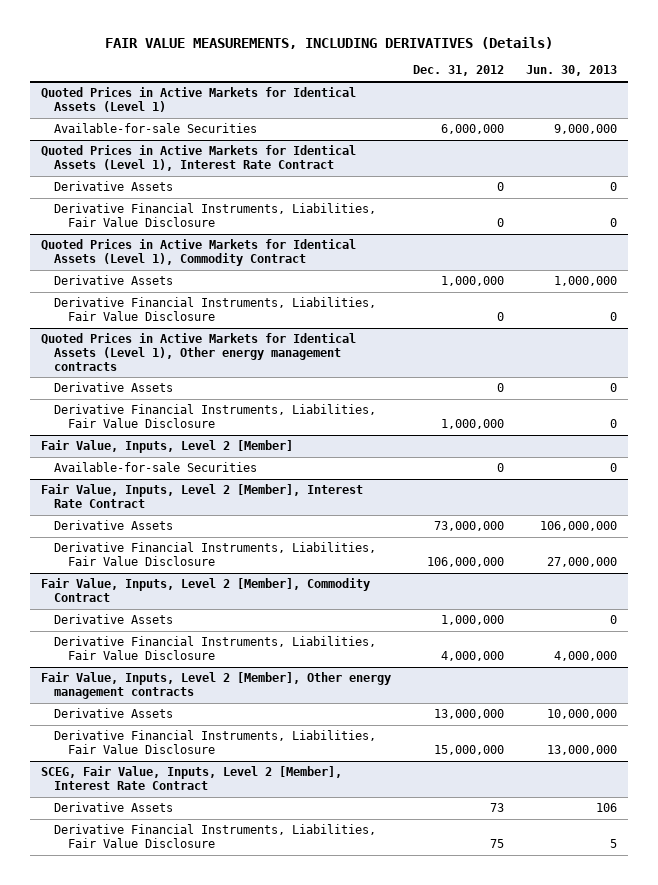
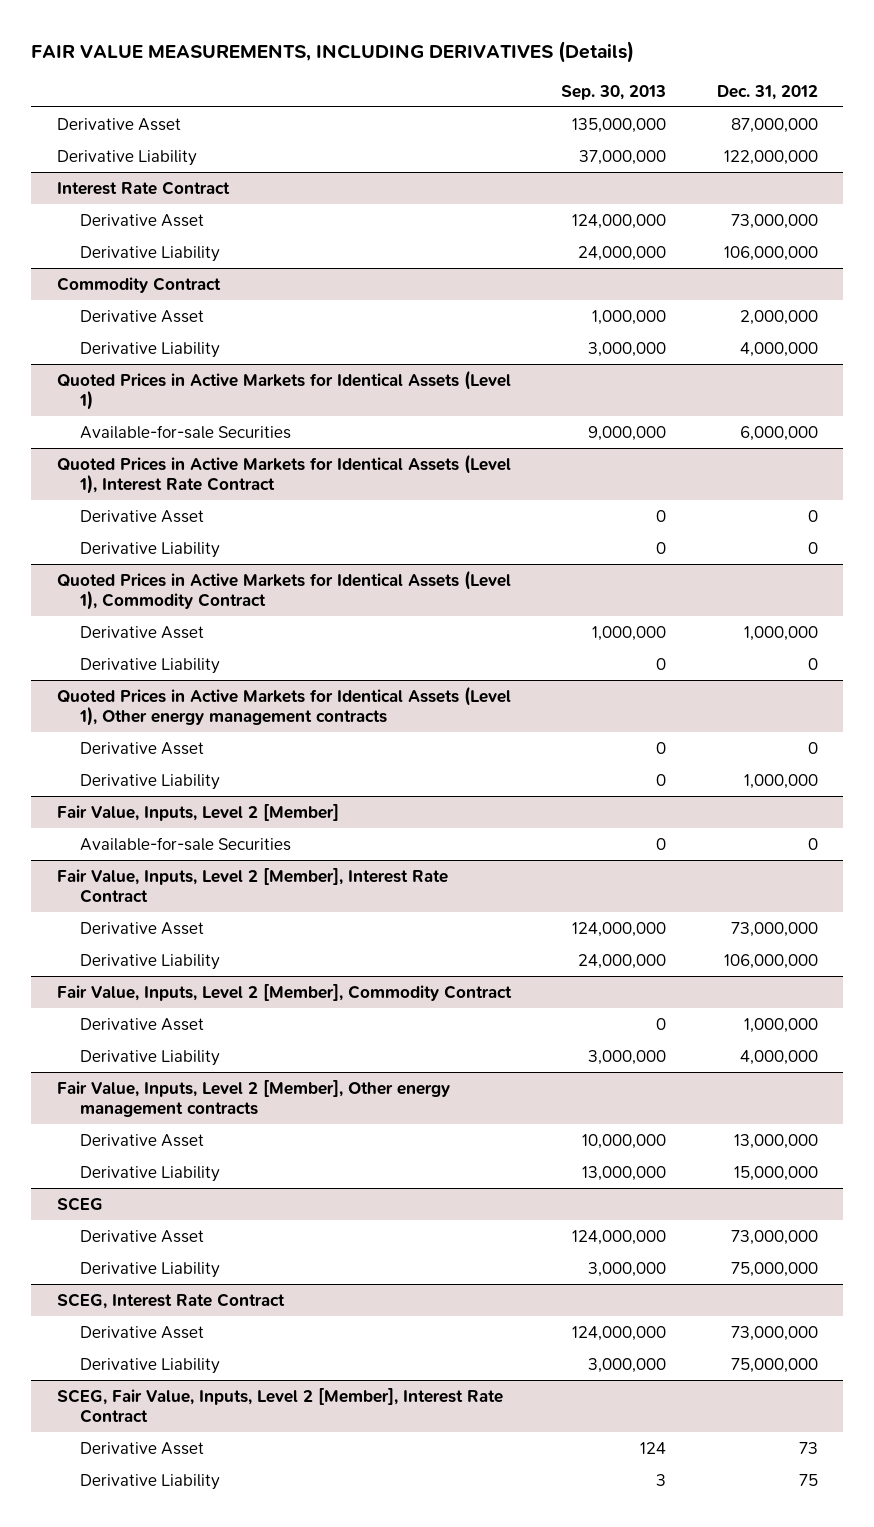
- | Dec. 31, 2012 | Jun. 30, 2013
+ | Sep. 30, 2013 | Dec. 31, 2012
+ Derivative Asset | 135,000,000 | 87,000,000
+ Derivative Liability | 37,000,000 | 122,000,000
+ Interest Rate Contract
+ Derivative Asset | 124,000,000 | 73,000,000
+ Derivative Liability | 24,000,000 | 106,000,000
+ Commodity Contract
+ Derivative Asset | 1,000,000 | 2,000,000
+ Derivative Liability | 3,000,000 | 4,000,000
@ Quoted Prices in Active Markets for Identical Assets (Level 1), Interest Rate Contract
- Derivative Assets | 0 | 0
- Derivative Financial Instruments, Liabilities, Fair Value Disclosure | 0 | 0
+ Derivative Asset | 0 | 0
+ Derivative Liability | 0 | 0
@ Quoted Prices in Active Markets for Identical Assets (Level 1), Commodity Contract
- Derivative Assets | 1,000,000 | 1,000,000
- Derivative Financial Instruments, Liabilities, Fair Value Disclosure | 0 | 0
+ Derivative Asset | 1,000,000 | 1,000,000
+ Derivative Liability | 0 | 0
@ Quoted Prices in Active Markets for Identical Assets (Level 1), Other energy management contracts
- Derivative Assets | 0 | 0
- Derivative Financial Instruments, Liabilities, Fair Value Disclosure | 1,000,000 | 0
+ Derivative Asset | 0 | 0
+ Derivative Liability | 0 | 1,000,000
@ Fair Value, Inputs, Level 2 [Member], Interest Rate Contract
- Derivative Assets | 73,000,000 | 106,000,000
- Derivative Financial Instruments, Liabilities, Fair Value Disclosure | 106,000,000 | 27,000,000
+ Derivative Asset | 124,000,000 | 73,000,000
+ Derivative Liability | 24,000,000 | 106,000,000
@ Fair Value, Inputs, Level 2 [Member], Commodity Contract
- Derivative Assets | 1,000,000 | 0
- Derivative Financial Instruments, Liabilities, Fair Value Disclosure | 4,000,000 | 4,000,000
+ Derivative Asset | 0 | 1,000,000
+ Derivative Liability | 3,000,000 | 4,000,000
@ Fair Value, Inputs, Level 2 [Member], Other energy management contracts
- Derivative Assets | 13,000,000 | 10,000,000
- Derivative Financial Instruments, Liabilities, Fair Value Disclosure | 15,000,000 | 13,000,000
+ Derivative Asset | 10,000,000 | 13,000,000
+ Derivative Liability | 13,000,000 | 15,000,000
+ SCEG
+ Derivative Asset | 124,000,000 | 73,000,000
+ Derivative Liability | 3,000,000 | 75,000,000
+ SCEG, Interest Rate Contract
+ Derivative Asset | 124,000,000 | 73,000,000
+ Derivative Liability | 3,000,000 | 75,000,000
@ SCEG, Fair Value, Inputs, Level 2 [Member], Interest Rate Contract
- Derivative Assets | 73 | 106
- Derivative Financial Instruments, Liabilities, Fair Value Disclosure | 75 | 5
+ Derivative Asset | 124 | 73
+ Derivative Liability | 3 | 75

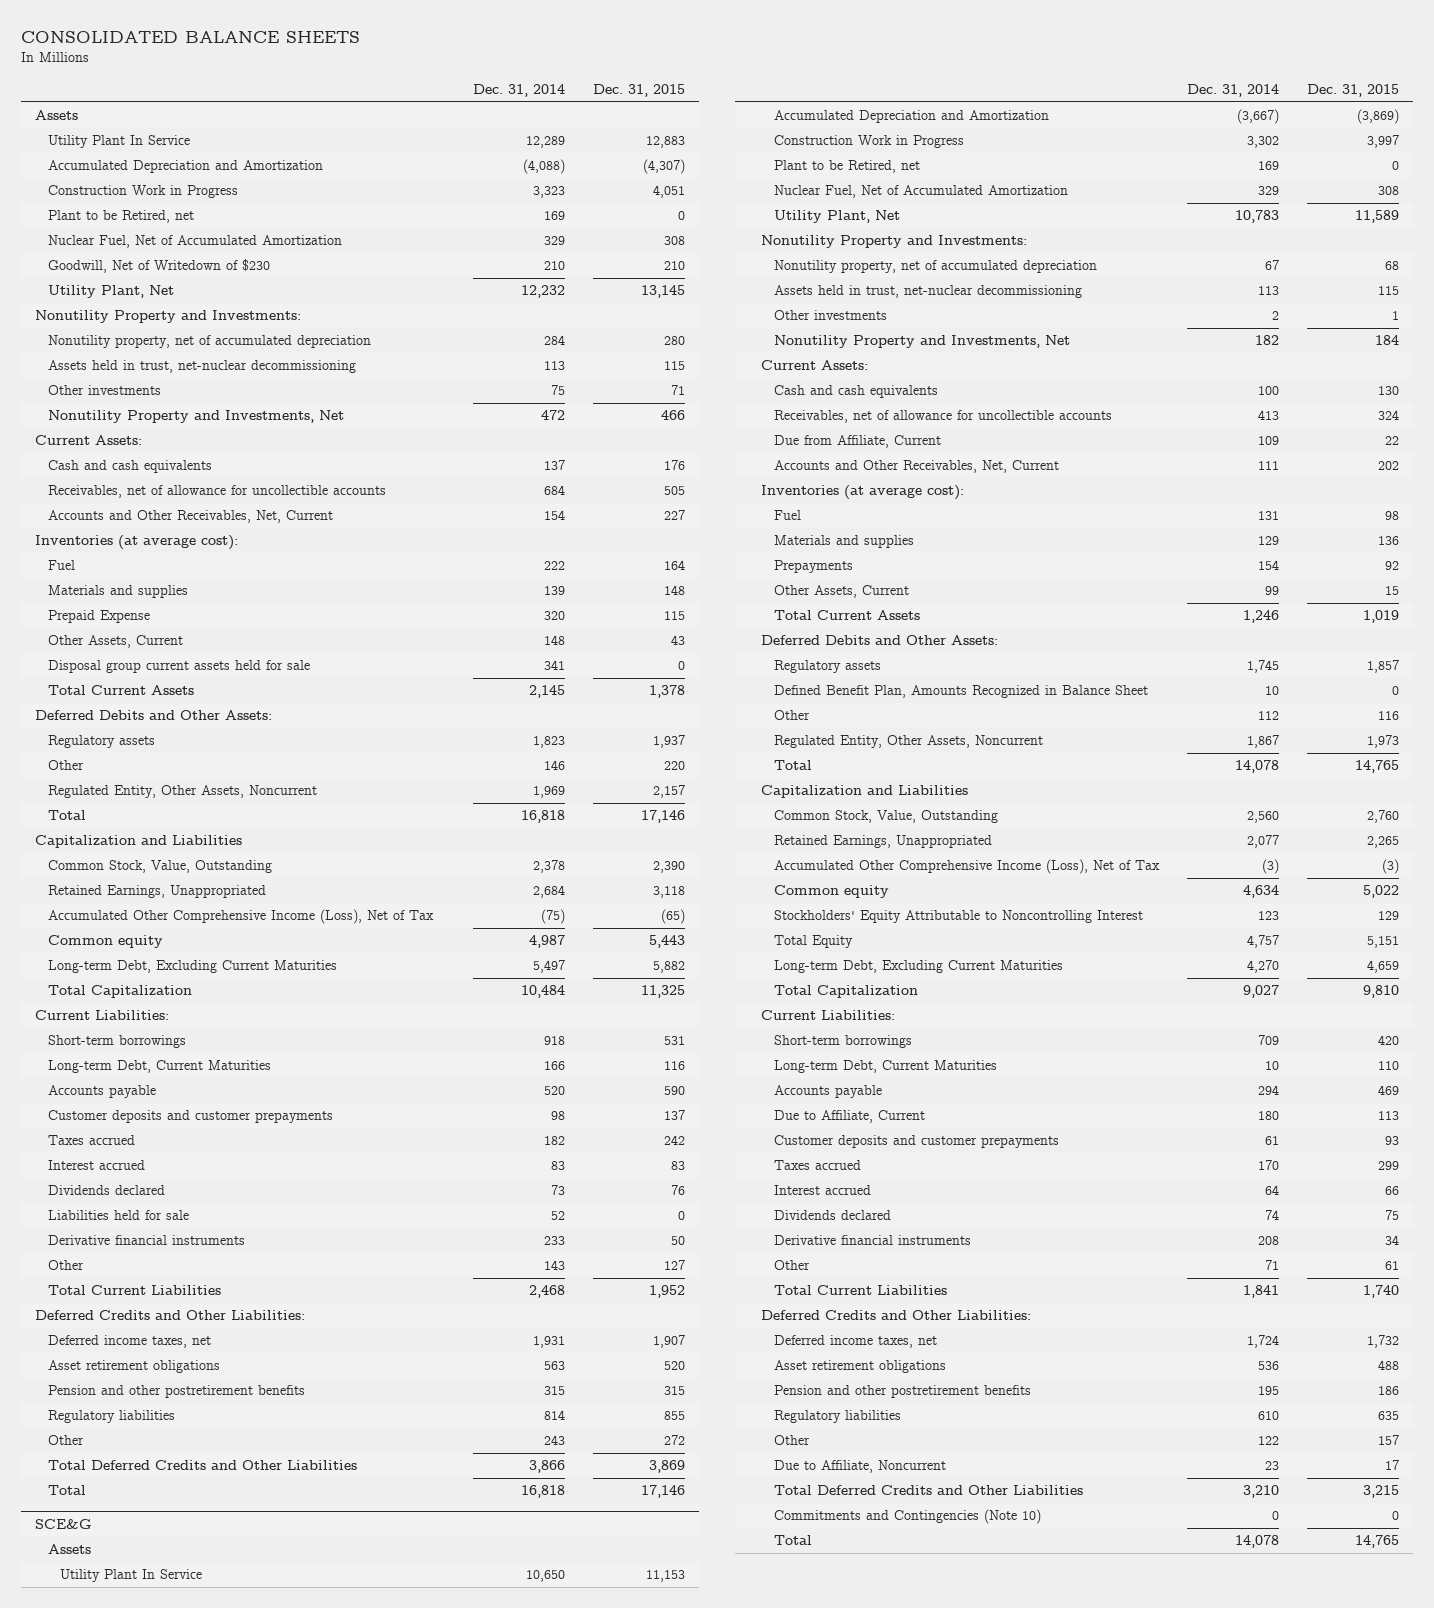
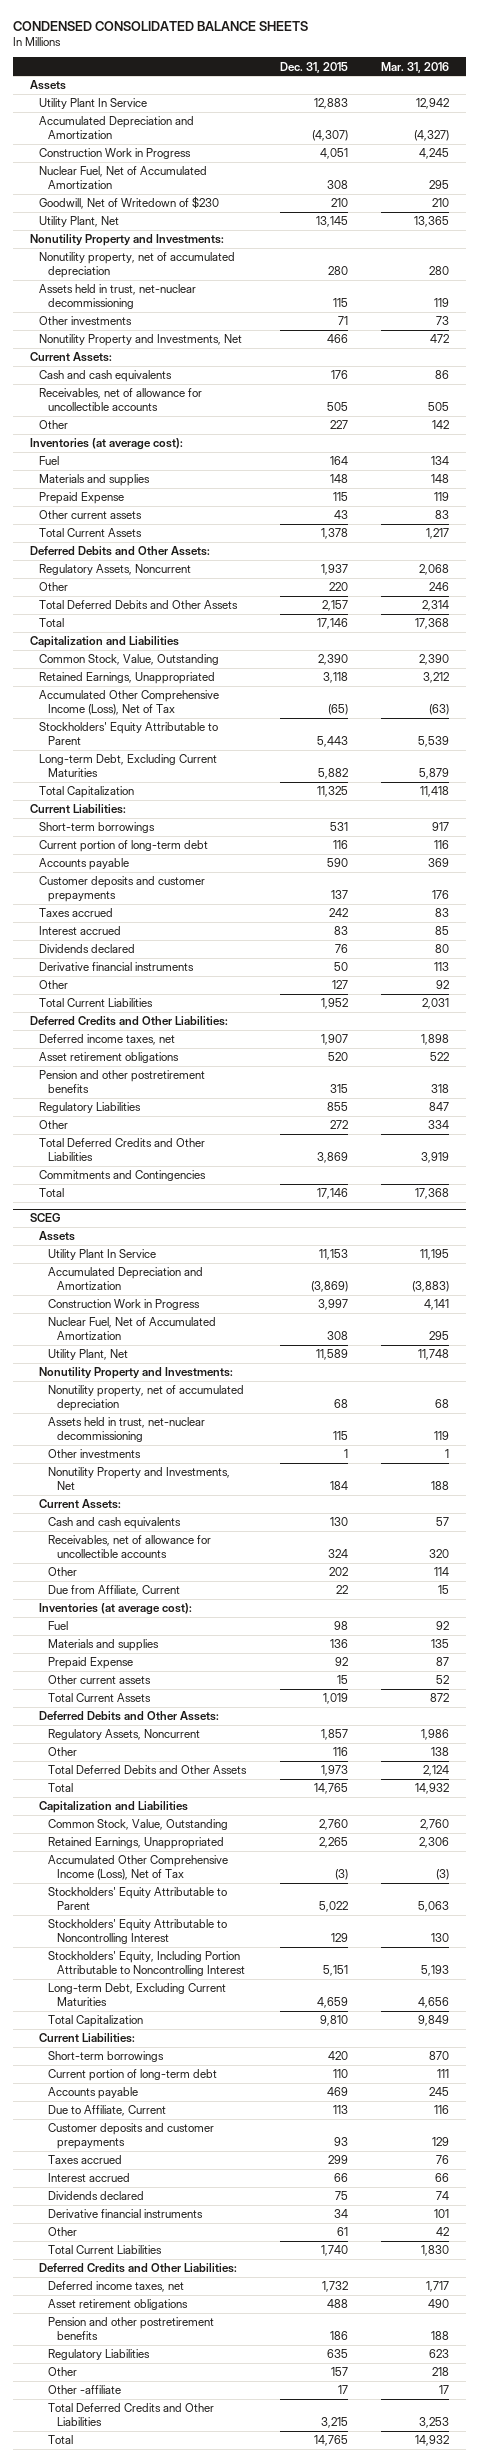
- CONSOLIDATED BALANCE SHEETS
+ CONDENSED CONSOLIDATED BALANCE SHEETS
- | Dec. 31, 2014 | Dec. 31, 2015
+ | Dec. 31, 2015 | Mar. 31, 2016
- Plant to be Retired, net | 169 | 0
- Accounts and Other Receivables, Net, Current | 154 | 227
+ Other | 227 | 142
- Other Assets, Current | 148 | 43
- Disposal group current assets held for sale | 341 | 0
+ Other current assets | 43 | 83
- Regulatory assets | 1,823 | 1,937
+ Regulatory Assets, Noncurrent | 1,937 | 2,068
- Regulated Entity, Other Assets, Noncurrent | 1,969 | 2,157
+ Total Deferred Debits and Other Assets | 2,157 | 2,314
- Common equity | 4,987 | 5,443
+ Stockholders' Equity Attributable to Parent | 5,443 | 5,539
- Long-term Debt, Current Maturities | 166 | 116
+ Current portion of long-term debt | 116 | 116
- Liabilities held for sale | 52 | 0
- Regulatory liabilities | 814 | 855
+ Regulatory Liabilities | 855 | 847
+ Commitments and Contingencies
- SCE&G
+ SCEG
- Plant to be Retired, net | 169 | 0
+ Other | 202 | 114
- Accounts and Other Receivables, Net, Current | 111 | 202
- Prepayments | 154 | 92
- Other Assets, Current | 99 | 15
+ Prepaid Expense | 92 | 87
+ Other current assets | 15 | 52
- Regulatory assets | 1,745 | 1,857
- Defined Benefit Plan, Amounts Recognized in Balance Sheet | 10 | 0
+ Regulatory Assets, Noncurrent | 1,857 | 1,986
- Regulated Entity, Other Assets, Noncurrent | 1,867 | 1,973
+ Total Deferred Debits and Other Assets | 1,973 | 2,124
- Common equity | 4,634 | 5,022
+ Stockholders' Equity Attributable to Parent | 5,022 | 5,063
- Total Equity | 4,757 | 5,151
+ Stockholders' Equity, Including Portion Attributable to Noncontrolling Interest | 5,151 | 5,193
- Long-term Debt, Current Maturities | 10 | 110
+ Current portion of long-term debt | 110 | 111
- Regulatory liabilities | 610 | 635
+ Regulatory Liabilities | 635 | 623
- Due to Affiliate, Noncurrent | 23 | 17
+ Other -affiliate | 17 | 17
- Commitments and Contingencies (Note 10) | 0 | 0

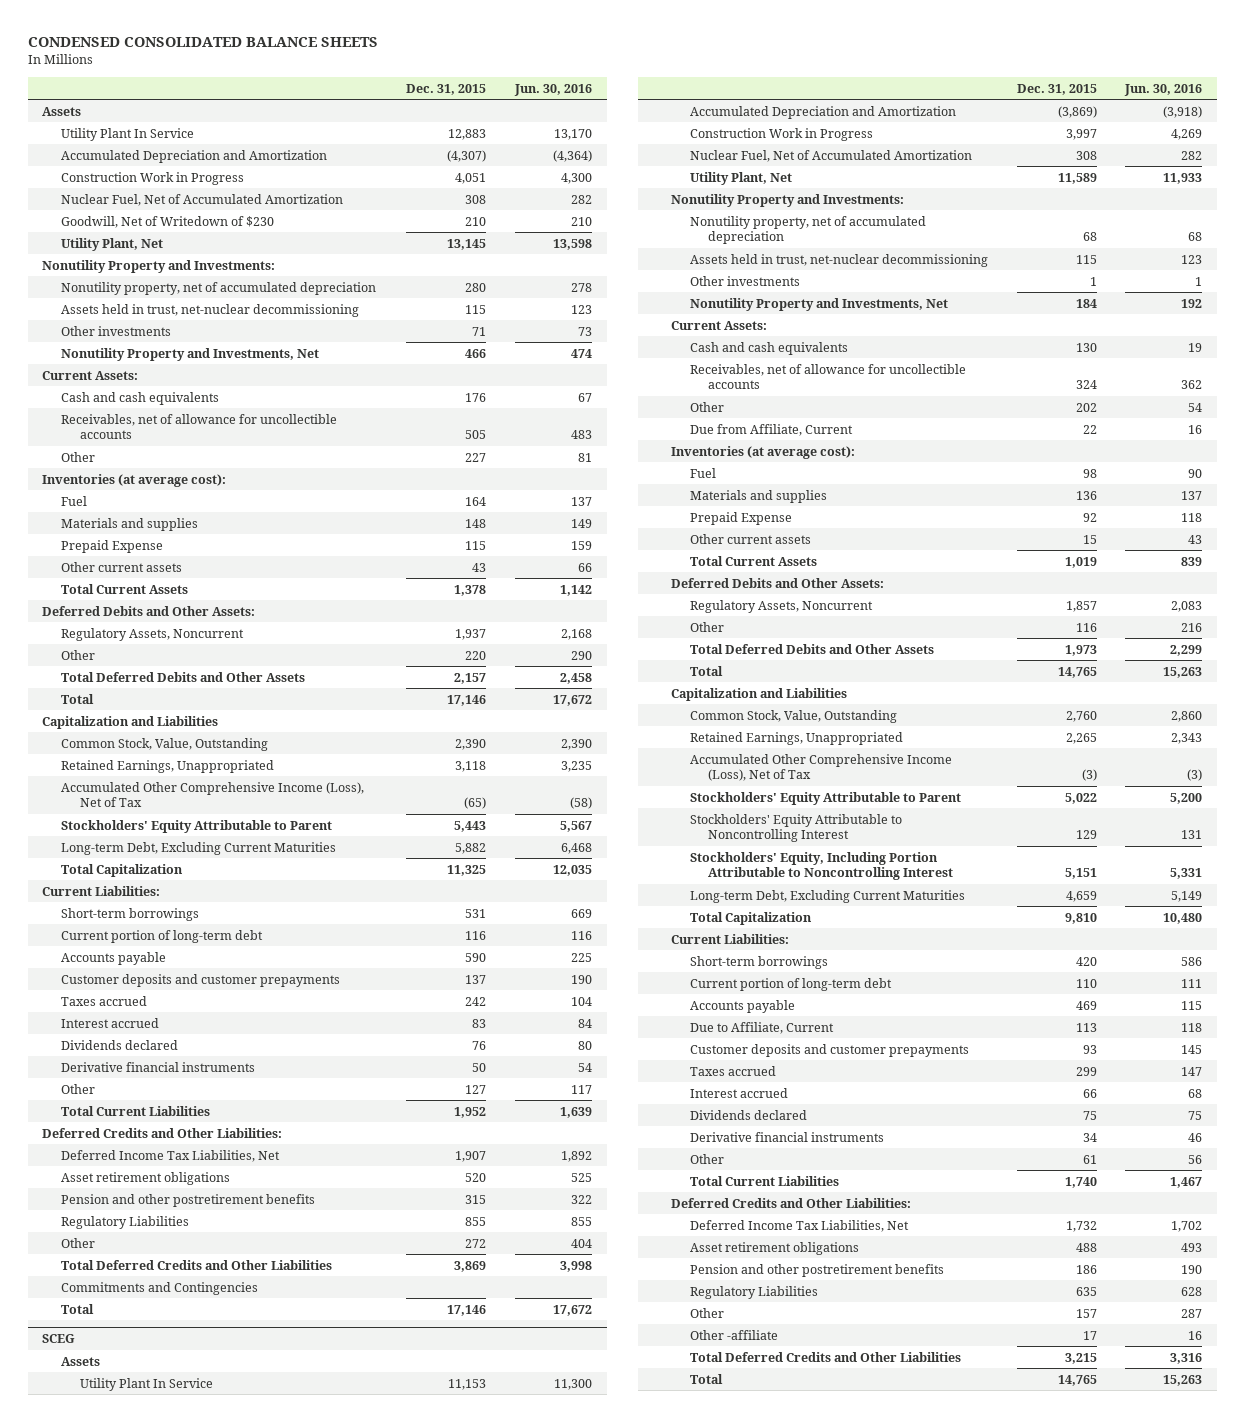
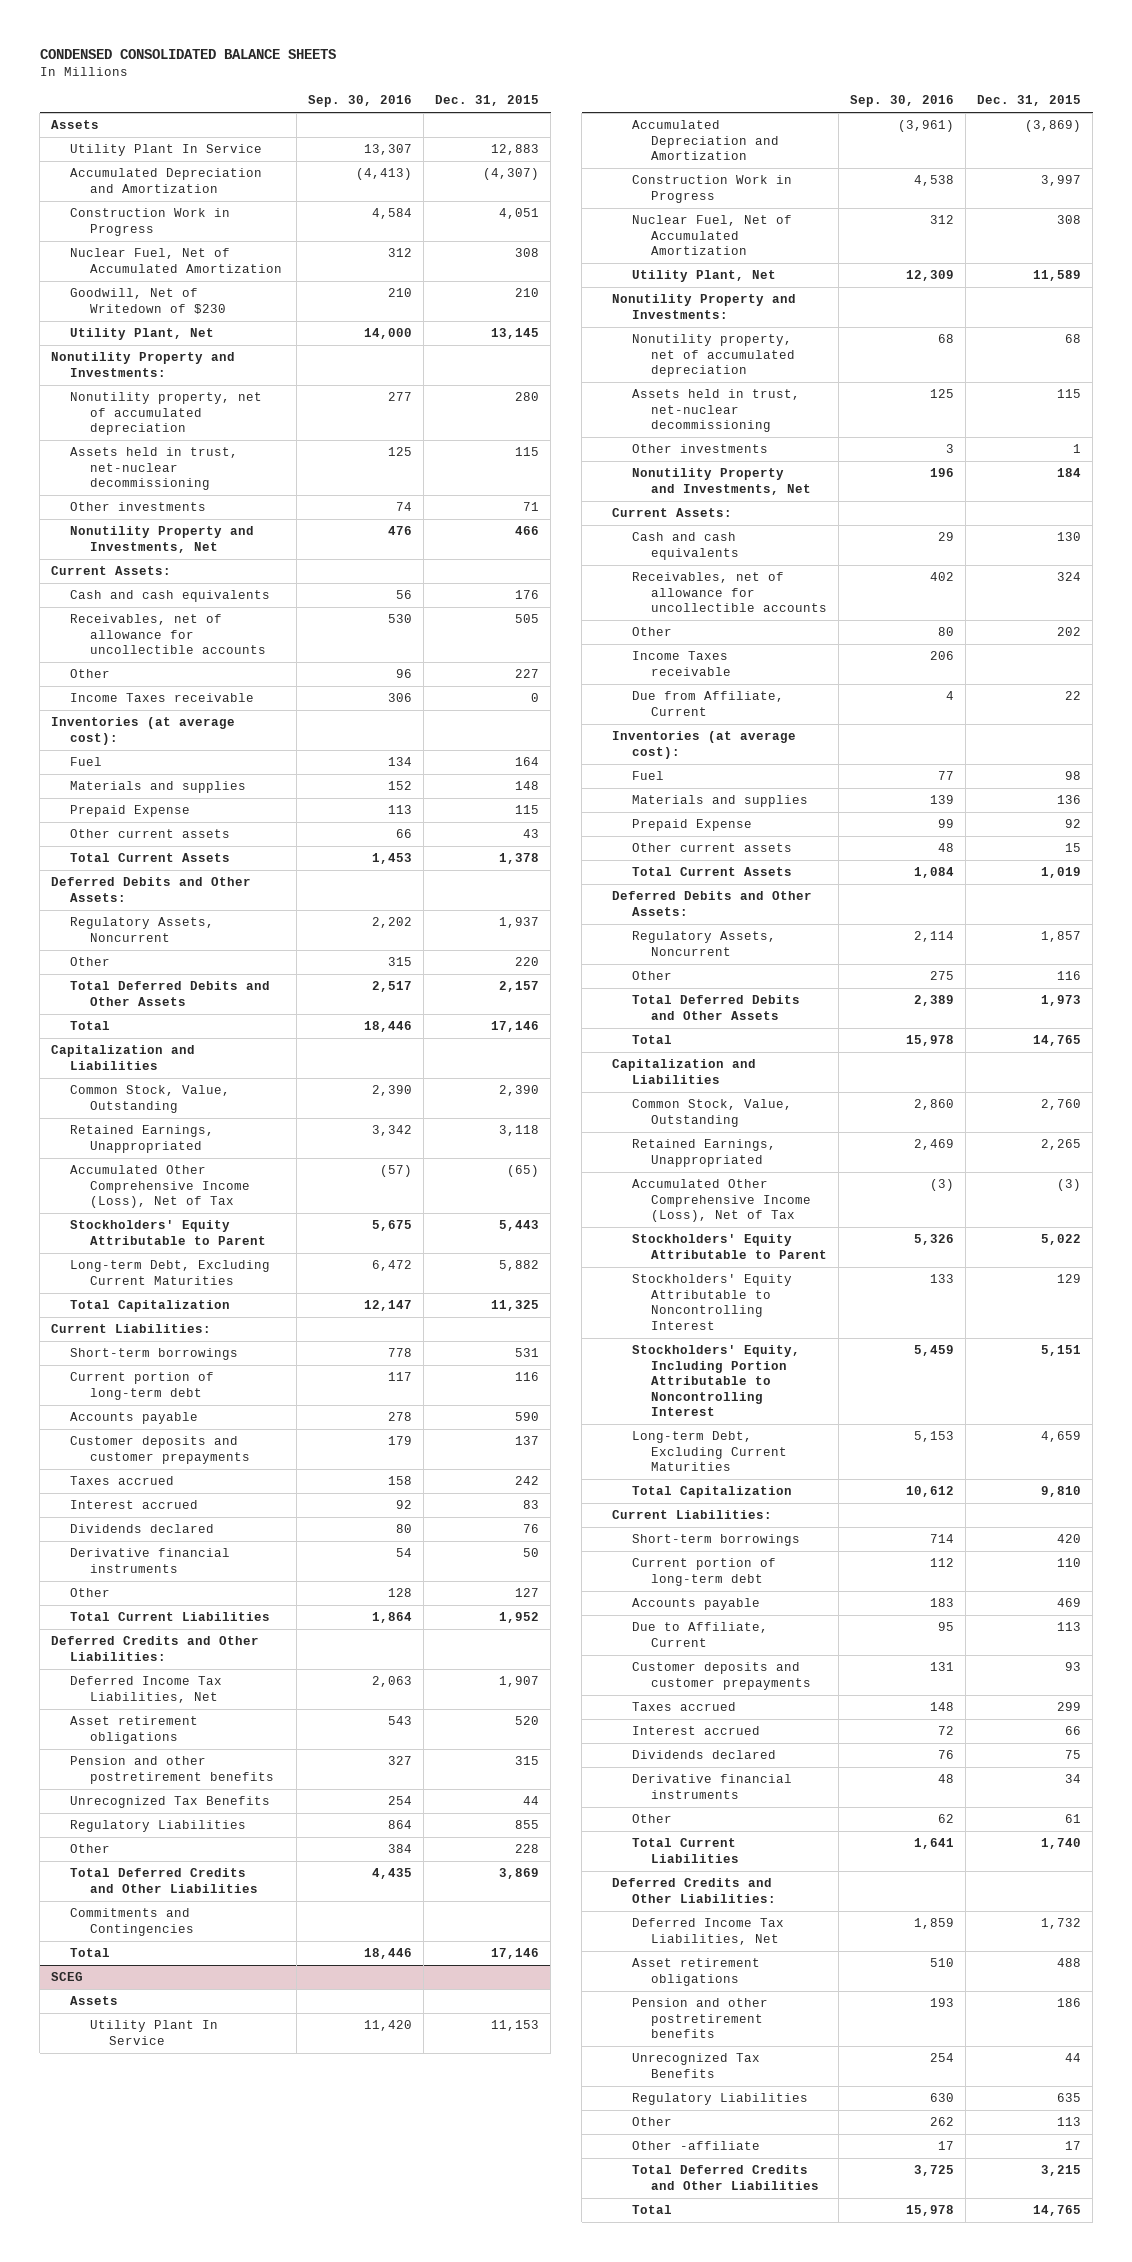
- | Dec. 31, 2015 | Jun. 30, 2016
+ | Sep. 30, 2016 | Dec. 31, 2015
+ Income Taxes receivable | 306 | 0
+ Unrecognized Tax Benefits | 254 | 44
- Other | 272 | 404
+ Other | 384 | 228
@ SCEG
+ Income Taxes receivable | 206 |
+ Unrecognized Tax Benefits | 254 | 44
- Other | 157 | 287
+ Other | 262 | 113

